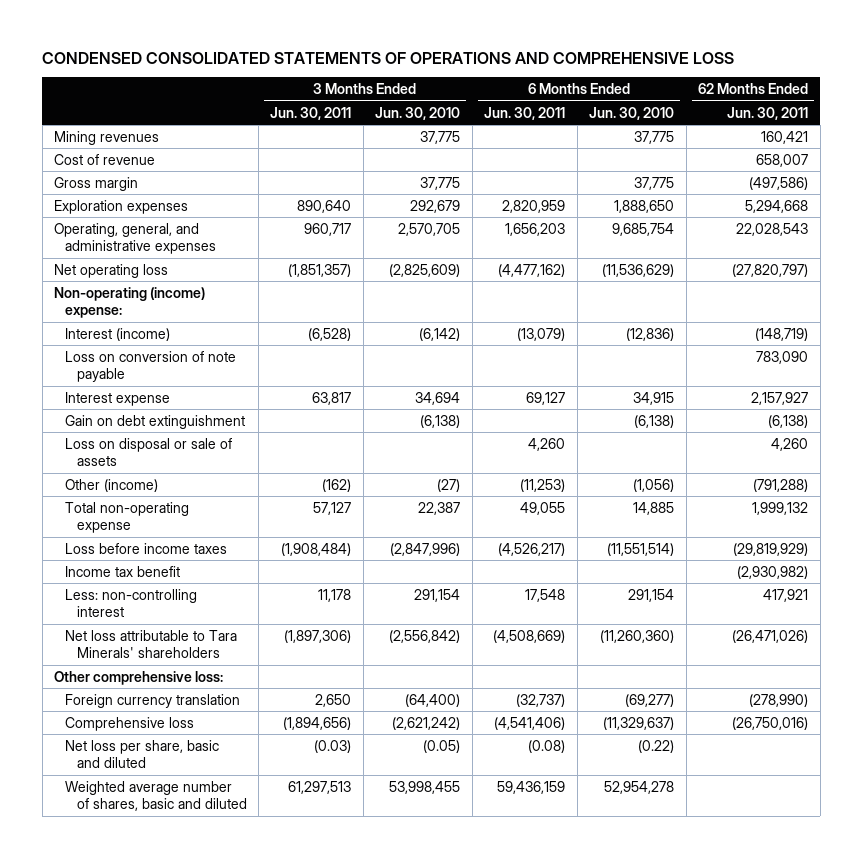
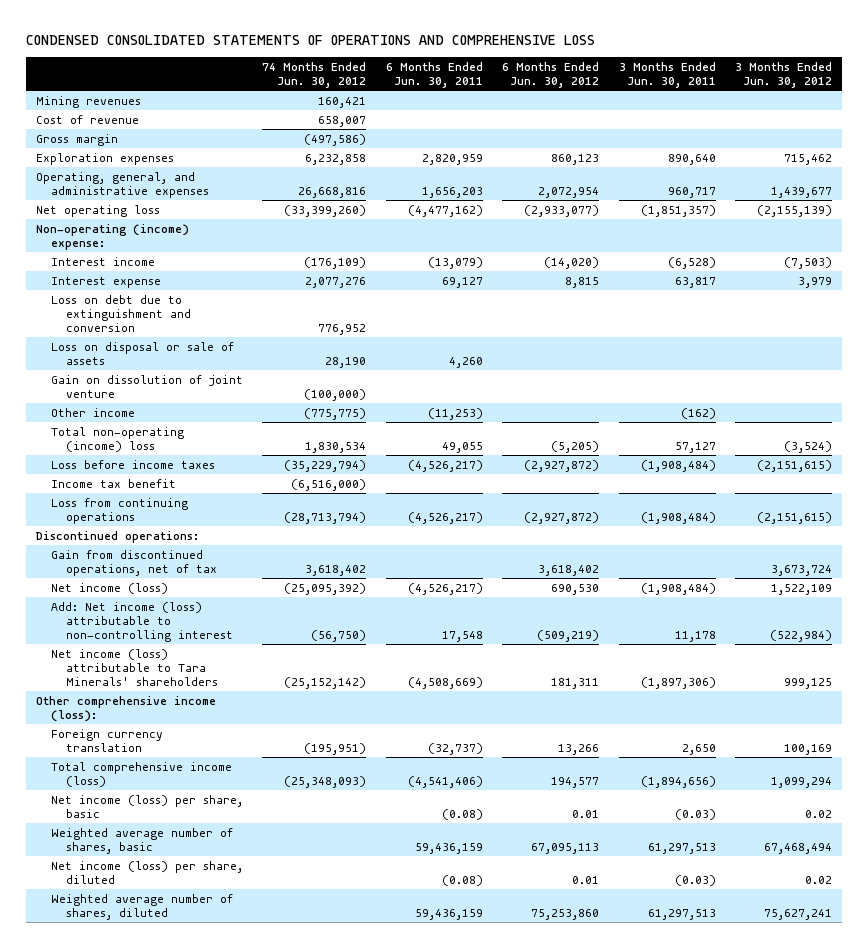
- | 3 Months Ended Jun. 30, 2011 | 3 Months Ended Jun. 30, 2010 | 6 Months Ended Jun. 30, 2011 | 6 Months Ended Jun. 30, 2010 | 62 Months Ended Jun. 30, 2011
+ | 74 Months Ended Jun. 30, 2012 | 6 Months Ended Jun. 30, 2011 | 6 Months Ended Jun. 30, 2012 | 3 Months Ended Jun. 30, 2011 | 3 Months Ended Jun. 30, 2012
- Interest (income) | (6,528) | (6,142) | (13,079) | (12,836) | (148,719)
- Loss on conversion of note payable | | | | | 783,090
+ Interest income | (176,109) | (13,079) | (14,020) | (6,528) | (7,503)
- Gain on debt extinguishment | | (6,138) | | (6,138) | (6,138)
+ Loss on debt due to extinguishment and conversion | 776,952 | | | |
- Other (income) | (162) | (27) | (11,253) | (1,056) | (791,288)
- Total non-operating expense | 57,127 | 22,387 | 49,055 | 14,885 | 1,999,132
+ Gain on dissolution of joint venture | (100,000) | | | |
+ Other income | (775,775) | (11,253) | | (162) |
+ Total non-operating (income) loss | 1,830,534 | 49,055 | (5,205) | 57,127 | (3,524)
- Less: non-controlling interest | 11,178 | 291,154 | 17,548 | 291,154 | 417,921
- Net loss attributable to Tara Minerals' shareholders | (1,897,306) | (2,556,842) | (4,508,669) | (11,260,360) | (26,471,026)
- Other comprehensive loss:
+ Loss from continuing operations | (28,713,794) | (4,526,217) | (2,927,872) | (1,908,484) | (2,151,615)
+ Discontinued operations:
+ Gain from discontinued operations, net of tax | 3,618,402 | | 3,618,402 | | 3,673,724
+ Net income (loss) | (25,095,392) | (4,526,217) | 690,530 | (1,908,484) | 1,522,109
+ Add: Net income (loss) attributable to non-controlling interest | (56,750) | 17,548 | (509,219) | 11,178 | (522,984)
+ Net income (loss) attributable to Tara Minerals' shareholders | (25,152,142) | (4,508,669) | 181,311 | (1,897,306) | 999,125
+ Other comprehensive income (loss):
- Comprehensive loss | (1,894,656) | (2,621,242) | (4,541,406) | (11,329,637) | (26,750,016)
- Net loss per share, basic and diluted | (0.03) | (0.05) | (0.08) | (0.22) |
- Weighted average number of shares, basic and diluted | 61,297,513 | 53,998,455 | 59,436,159 | 52,954,278 |
+ Total comprehensive income (loss) | (25,348,093) | (4,541,406) | 194,577 | (1,894,656) | 1,099,294
+ Net income (loss) per share, basic | | (0.08) | 0.01 | (0.03) | 0.02
+ Weighted average number of shares, basic | | 59,436,159 | 67,095,113 | 61,297,513 | 67,468,494
+ Net income (loss) per share, diluted | | (0.08) | 0.01 | (0.03) | 0.02
+ Weighted average number of shares, diluted | | 59,436,159 | 75,253,860 | 61,297,513 | 75,627,241

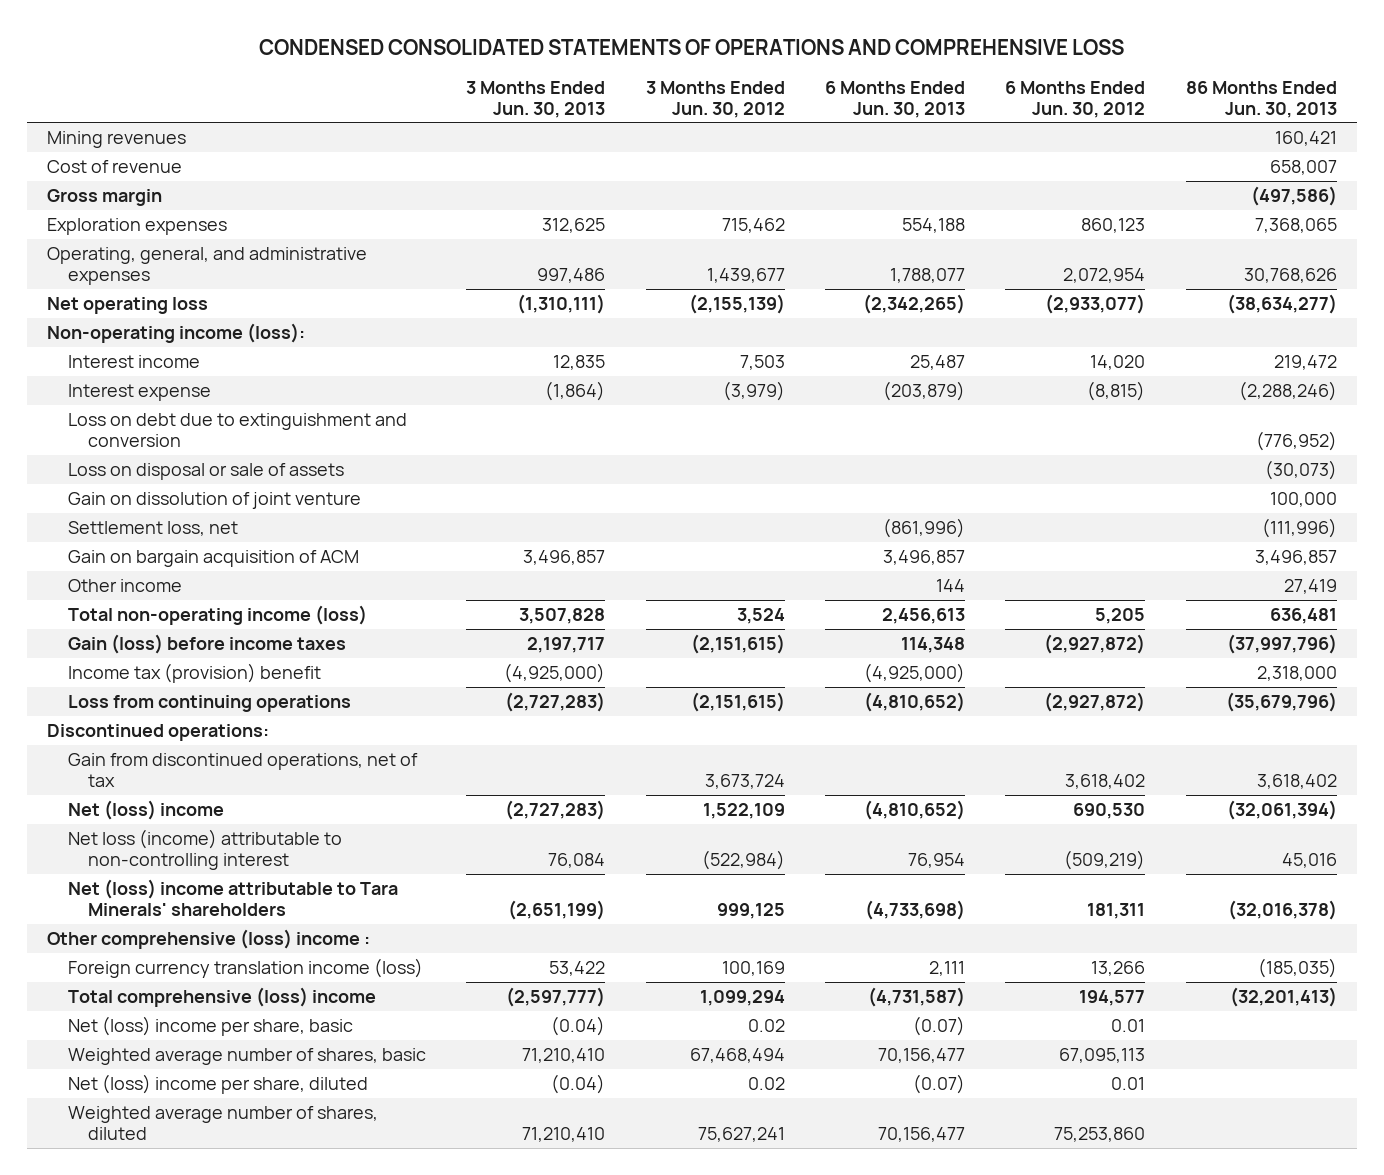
- | 74 Months Ended Jun. 30, 2012 | 6 Months Ended Jun. 30, 2011 | 6 Months Ended Jun. 30, 2012 | 3 Months Ended Jun. 30, 2011 | 3 Months Ended Jun. 30, 2012
+ | 3 Months Ended Jun. 30, 2013 | 3 Months Ended Jun. 30, 2012 | 6 Months Ended Jun. 30, 2013 | 6 Months Ended Jun. 30, 2012 | 86 Months Ended Jun. 30, 2013
- Non-operating (income) expense:
- Interest income | (176,109) | (13,079) | (14,020) | (6,528) | (7,503)
- Interest expense | 2,077,276 | 69,127 | 8,815 | 63,817 | 3,979
+ Non-operating income (loss):
+ Interest income | 12,835 | 7,503 | 25,487 | 14,020 | 219,472
+ Interest expense | (1,864) | (3,979) | (203,879) | (8,815) | (2,288,246)
+ Settlement loss, net | | | (861,996) | | (111,996)
+ Gain on bargain acquisition of ACM | 3,496,857 | | 3,496,857 | | 3,496,857
- Total non-operating (income) loss | 1,830,534 | 49,055 | (5,205) | 57,127 | (3,524)
- Loss before income taxes | (35,229,794) | (4,526,217) | (2,927,872) | (1,908,484) | (2,151,615)
- Income tax benefit | (6,516,000) | | | |
+ Total non-operating income (loss) | 3,507,828 | 3,524 | 2,456,613 | 5,205 | 636,481
+ Gain (loss) before income taxes | 2,197,717 | (2,151,615) | 114,348 | (2,927,872) | (37,997,796)
+ Income tax (provision) benefit | (4,925,000) | | (4,925,000) | | 2,318,000
- Net income (loss) | (25,095,392) | (4,526,217) | 690,530 | (1,908,484) | 1,522,109
- Add: Net income (loss) attributable to non-controlling interest | (56,750) | 17,548 | (509,219) | 11,178 | (522,984)
- Net income (loss) attributable to Tara Minerals' shareholders | (25,152,142) | (4,508,669) | 181,311 | (1,897,306) | 999,125
- Other comprehensive income (loss):
- Foreign currency translation | (195,951) | (32,737) | 13,266 | 2,650 | 100,169
- Total comprehensive income (loss) | (25,348,093) | (4,541,406) | 194,577 | (1,894,656) | 1,099,294
- Net income (loss) per share, basic | | (0.08) | 0.01 | (0.03) | 0.02
+ Net (loss) income | (2,727,283) | 1,522,109 | (4,810,652) | 690,530 | (32,061,394)
+ Net loss (income) attributable to non-controlling interest | 76,084 | (522,984) | 76,954 | (509,219) | 45,016
+ Net (loss) income attributable to Tara Minerals' shareholders | (2,651,199) | 999,125 | (4,733,698) | 181,311 | (32,016,378)
+ Other comprehensive (loss) income :
+ Foreign currency translation income (loss) | 53,422 | 100,169 | 2,111 | 13,266 | (185,035)
+ Total comprehensive (loss) income | (2,597,777) | 1,099,294 | (4,731,587) | 194,577 | (32,201,413)
+ Net (loss) income per share, basic | (0.04) | 0.02 | (0.07) | 0.01 |
- Net income (loss) per share, diluted | | (0.08) | 0.01 | (0.03) | 0.02
+ Net (loss) income per share, diluted | (0.04) | 0.02 | (0.07) | 0.01 |

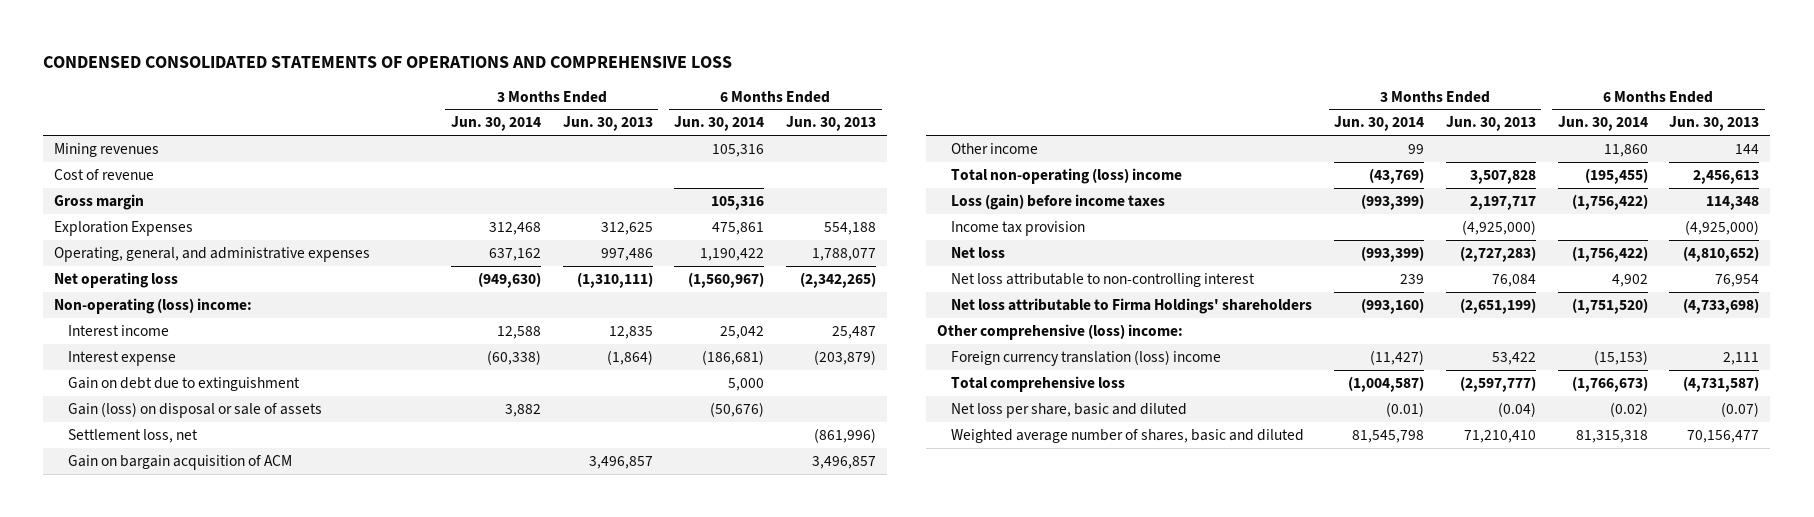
- | 3 Months Ended Jun. 30, 2013 | 3 Months Ended Jun. 30, 2012 | 6 Months Ended Jun. 30, 2013 | 6 Months Ended Jun. 30, 2012 | 86 Months Ended Jun. 30, 2013
+ | 3 Months Ended Jun. 30, 2014 | 3 Months Ended Jun. 30, 2013 | 6 Months Ended Jun. 30, 2014 | 6 Months Ended Jun. 30, 2013
- Exploration expenses | 312,625 | 715,462 | 554,188 | 860,123 | 7,368,065
+ Exploration Expenses | 312,468 | 312,625 | 475,861 | 554,188
- Non-operating income (loss):
+ Non-operating (loss) income:
- Loss on debt due to extinguishment and conversion | | | | | (776,952)
- Loss on disposal or sale of assets | | | | | (30,073)
- Gain on dissolution of joint venture | | | | | 100,000
+ Gain on debt due to extinguishment | | | 5,000 |
+ Gain (loss) on disposal or sale of assets | 3,882 | | (50,676) |
- Total non-operating income (loss) | 3,507,828 | 3,524 | 2,456,613 | 5,205 | 636,481
- Gain (loss) before income taxes | 2,197,717 | (2,151,615) | 114,348 | (2,927,872) | (37,997,796)
- Income tax (provision) benefit | (4,925,000) | | (4,925,000) | | 2,318,000
- Loss from continuing operations | (2,727,283) | (2,151,615) | (4,810,652) | (2,927,872) | (35,679,796)
- Discontinued operations:
- Gain from discontinued operations, net of tax | | 3,673,724 | | 3,618,402 | 3,618,402
- Net (loss) income | (2,727,283) | 1,522,109 | (4,810,652) | 690,530 | (32,061,394)
- Net loss (income) attributable to non-controlling interest | 76,084 | (522,984) | 76,954 | (509,219) | 45,016
- Net (loss) income attributable to Tara Minerals' shareholders | (2,651,199) | 999,125 | (4,733,698) | 181,311 | (32,016,378)
- Other comprehensive (loss) income :
- Foreign currency translation income (loss) | 53,422 | 100,169 | 2,111 | 13,266 | (185,035)
- Total comprehensive (loss) income | (2,597,777) | 1,099,294 | (4,731,587) | 194,577 | (32,201,413)
- Net (loss) income per share, basic | (0.04) | 0.02 | (0.07) | 0.01 |
- Weighted average number of shares, basic | 71,210,410 | 67,468,494 | 70,156,477 | 67,095,113 |
- Net (loss) income per share, diluted | (0.04) | 0.02 | (0.07) | 0.01 |
- Weighted average number of shares, diluted | 71,210,410 | 75,627,241 | 70,156,477 | 75,253,860 |
+ Total non-operating (loss) income | (43,769) | 3,507,828 | (195,455) | 2,456,613
+ Loss (gain) before income taxes | (993,399) | 2,197,717 | (1,756,422) | 114,348
+ Income tax provision | | (4,925,000) | | (4,925,000)
+ Net loss | (993,399) | (2,727,283) | (1,756,422) | (4,810,652)
+ Net loss attributable to non-controlling interest | 239 | 76,084 | 4,902 | 76,954
+ Net loss attributable to Firma Holdings' shareholders | (993,160) | (2,651,199) | (1,751,520) | (4,733,698)
+ Other comprehensive (loss) income:
+ Foreign currency translation (loss) income | (11,427) | 53,422 | (15,153) | 2,111
+ Total comprehensive loss | (1,004,587) | (2,597,777) | (1,766,673) | (4,731,587)
+ Net loss per share, basic and diluted | (0.01) | (0.04) | (0.02) | (0.07)
+ Weighted average number of shares, basic and diluted | 81,545,798 | 71,210,410 | 81,315,318 | 70,156,477

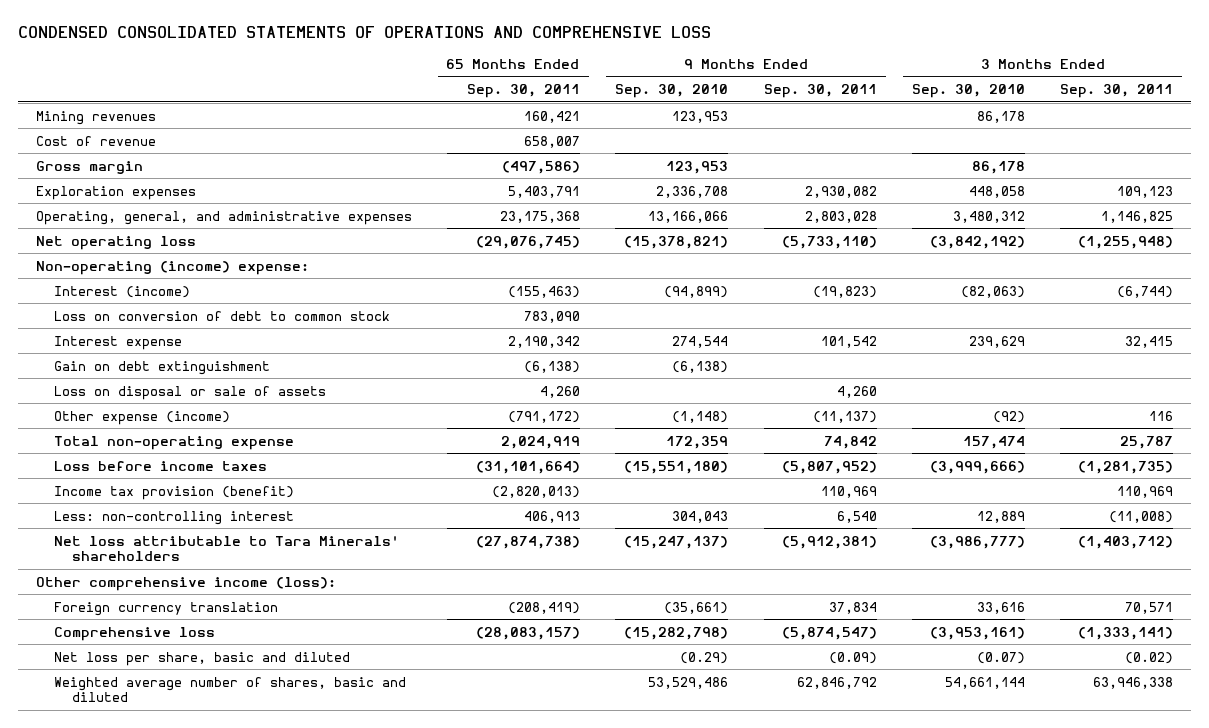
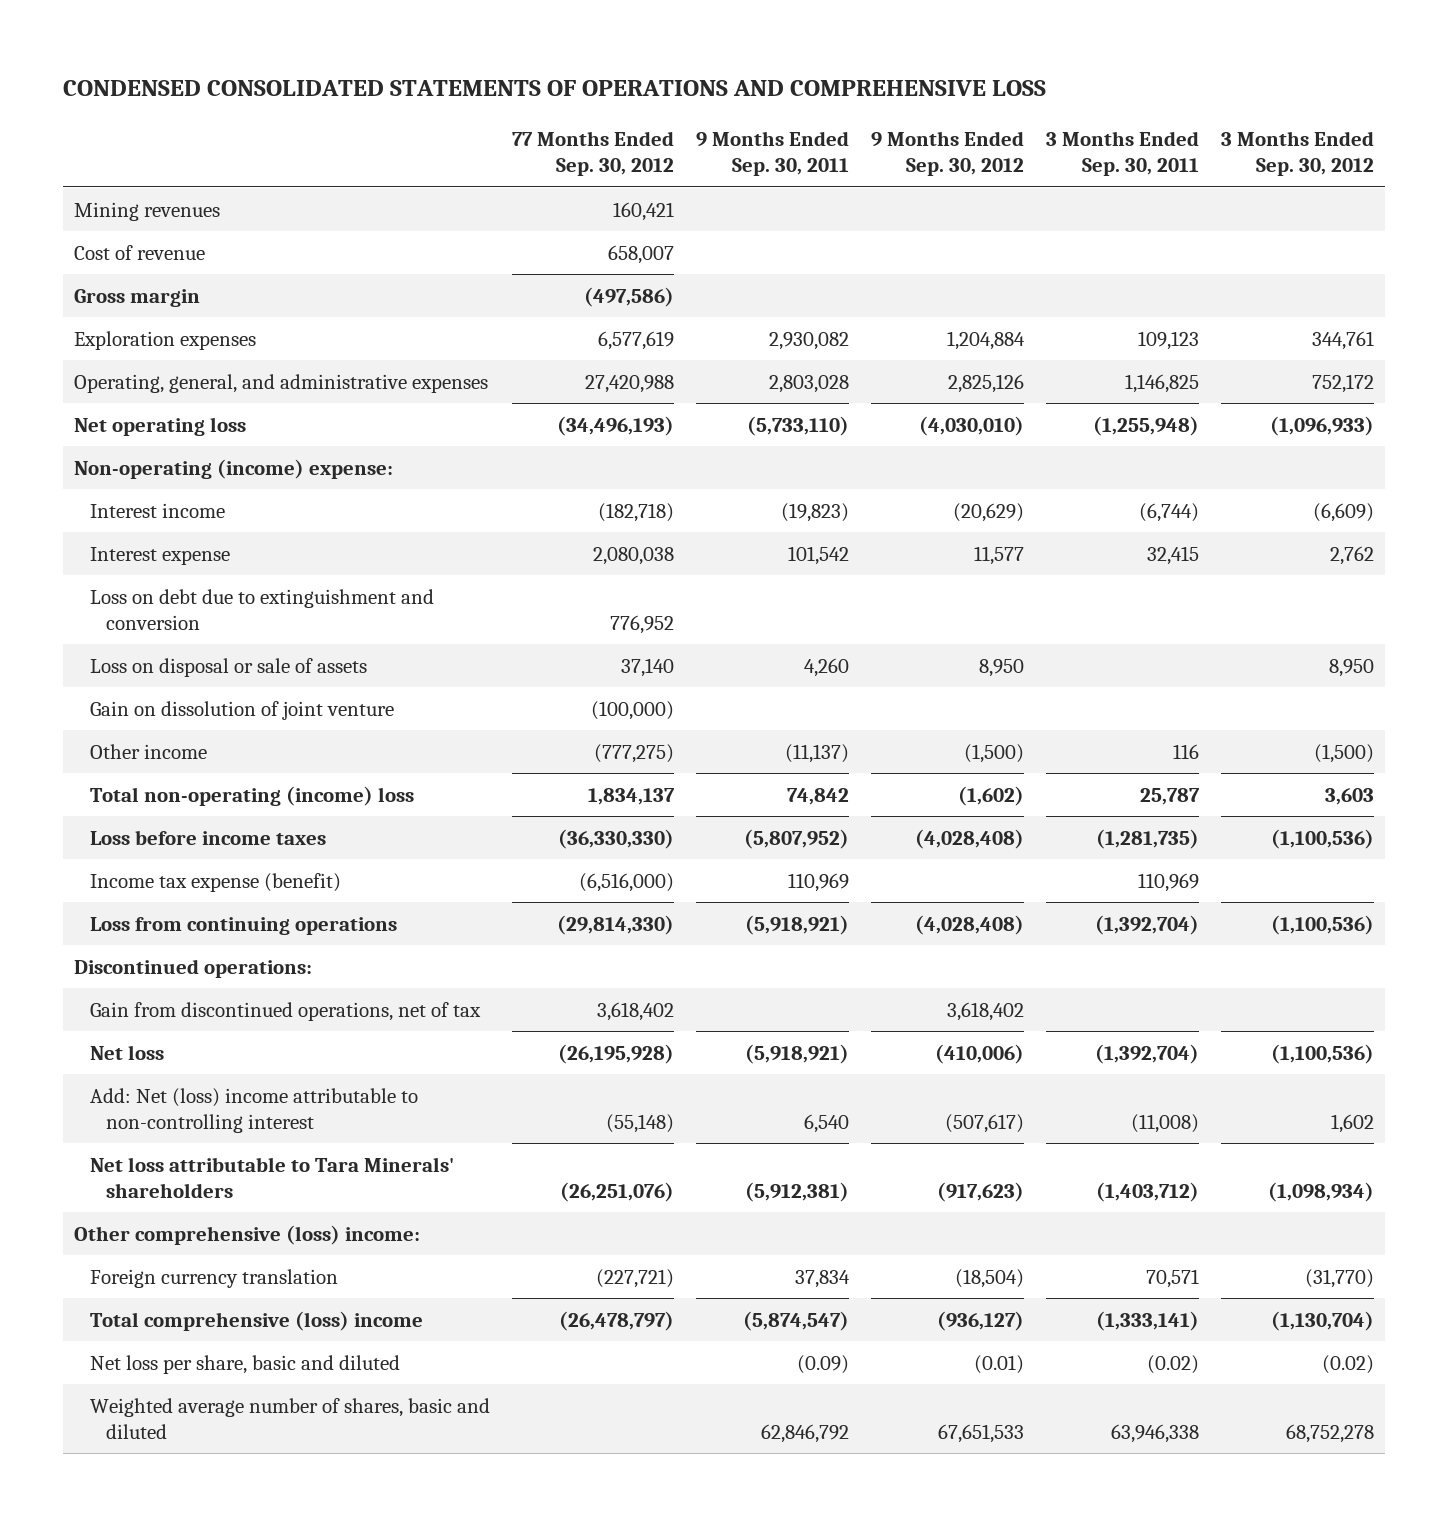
- | 65 Months Ended Sep. 30, 2011 | 9 Months Ended Sep. 30, 2010 | 9 Months Ended Sep. 30, 2011 | 3 Months Ended Sep. 30, 2010 | 3 Months Ended Sep. 30, 2011
+ | 77 Months Ended Sep. 30, 2012 | 9 Months Ended Sep. 30, 2011 | 9 Months Ended Sep. 30, 2012 | 3 Months Ended Sep. 30, 2011 | 3 Months Ended Sep. 30, 2012
- Interest (income) | (155,463) | (94,899) | (19,823) | (82,063) | (6,744)
- Loss on conversion of debt to common stock | 783,090 | | | |
+ Interest income | (182,718) | (19,823) | (20,629) | (6,744) | (6,609)
- Gain on debt extinguishment | (6,138) | (6,138) | | |
+ Loss on debt due to extinguishment and conversion | 776,952 | | | |
- Other expense (income) | (791,172) | (1,148) | (11,137) | (92) | 116
- Total non-operating expense | 2,024,919 | 172,359 | 74,842 | 157,474 | 25,787
+ Gain on dissolution of joint venture | (100,000) | | | |
+ Other income | (777,275) | (11,137) | (1,500) | 116 | (1,500)
+ Total non-operating (income) loss | 1,834,137 | 74,842 | (1,602) | 25,787 | 3,603
- Income tax provision (benefit) | (2,820,013) | | 110,969 | | 110,969
- Less: non-controlling interest | 406,913 | 304,043 | 6,540 | 12,889 | (11,008)
+ Income tax expense (benefit) | (6,516,000) | 110,969 | | 110,969 |
+ Loss from continuing operations | (29,814,330) | (5,918,921) | (4,028,408) | (1,392,704) | (1,100,536)
+ Discontinued operations:
+ Gain from discontinued operations, net of tax | 3,618,402 | | 3,618,402 | |
+ Net loss | (26,195,928) | (5,918,921) | (410,006) | (1,392,704) | (1,100,536)
+ Add: Net (loss) income attributable to non-controlling interest | (55,148) | 6,540 | (507,617) | (11,008) | 1,602
- Other comprehensive income (loss):
+ Other comprehensive (loss) income:
- Comprehensive loss | (28,083,157) | (15,282,798) | (5,874,547) | (3,953,161) | (1,333,141)
+ Total comprehensive (loss) income | (26,478,797) | (5,874,547) | (936,127) | (1,333,141) | (1,130,704)

